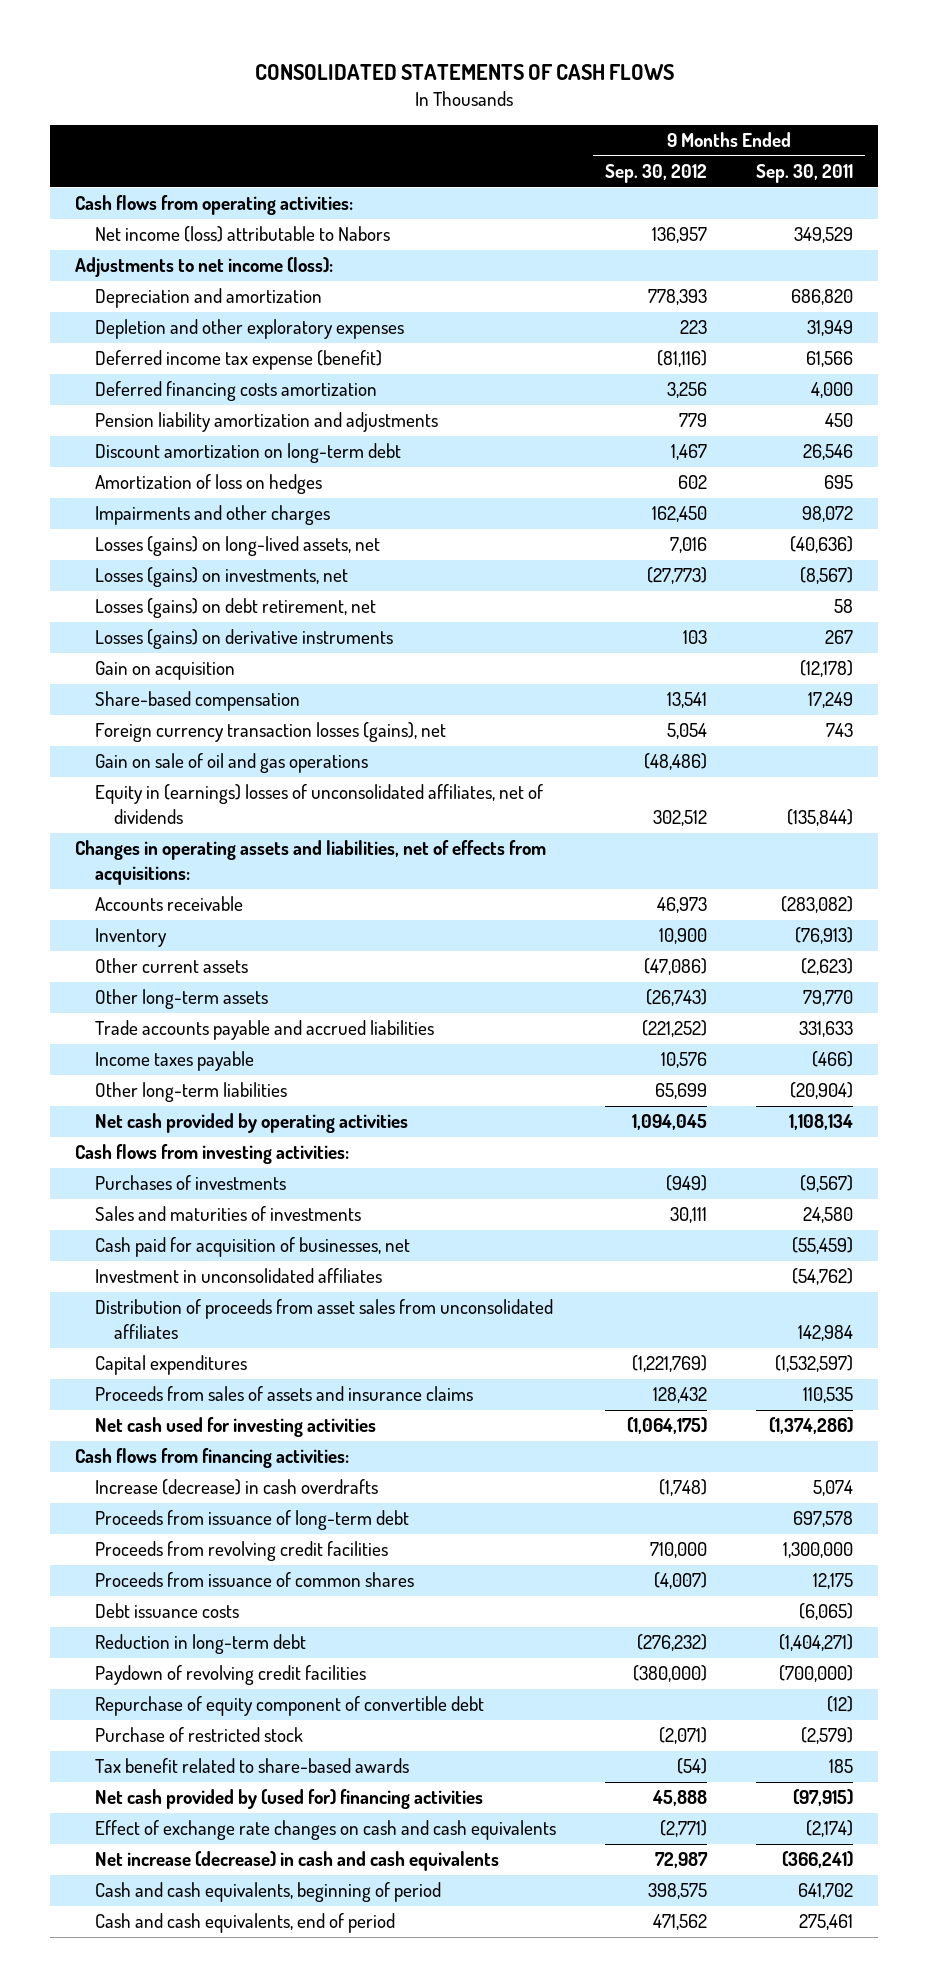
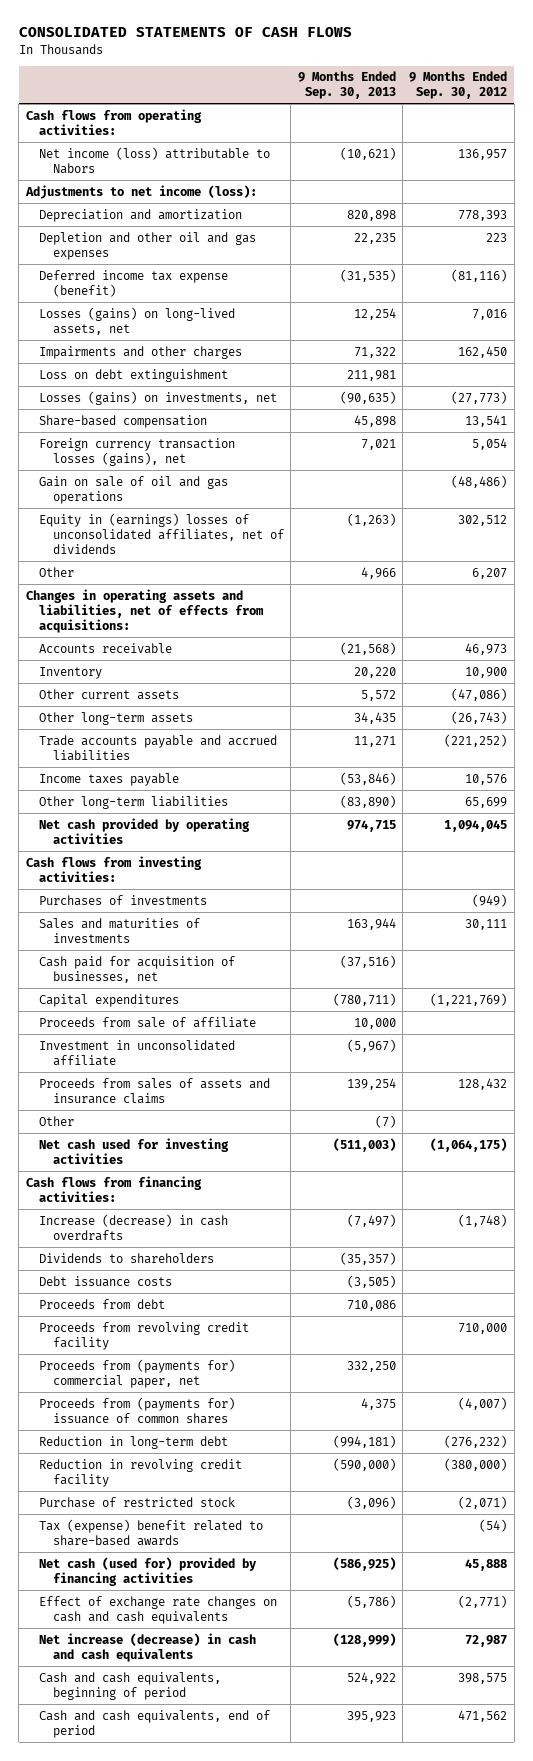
- | 9 Months Ended Sep. 30, 2012 | 9 Months Ended Sep. 30, 2011
+ | 9 Months Ended Sep. 30, 2013 | 9 Months Ended Sep. 30, 2012
- Depletion and other exploratory expenses | 223 | 31,949
+ Depletion and other oil and gas expenses | 22,235 | 223
- Deferred financing costs amortization | 3,256 | 4,000
- Pension liability amortization and adjustments | 779 | 450
- Discount amortization on long-term debt | 1,467 | 26,546
- Amortization of loss on hedges | 602 | 695
moved down: Impairments and other charges | 71,322 | 162,450
+ Loss on debt extinguishment | 211,981 |
- Losses (gains) on debt retirement, net | | 58
- Losses (gains) on derivative instruments | 103 | 267
- Gain on acquisition | | (12,178)
+ Other | 4,966 | 6,207
- Investment in unconsolidated affiliates | | (54,762)
- Distribution of proceeds from asset sales from unconsolidated affiliates | | 142,984
+ Proceeds from sale of affiliate | 10,000 |
+ Investment in unconsolidated affiliate | (5,967) |
+ Other | (7) |
- Proceeds from issuance of long-term debt | | 697,578
- Proceeds from revolving credit facilities | 710,000 | 1,300,000
- Proceeds from issuance of common shares | (4,007) | 12,175
+ Dividends to shareholders | (35,357) |
+ Proceeds from debt | 710,086 |
+ Proceeds from revolving credit facility | | 710,000
+ Proceeds from (payments for) commercial paper, net | 332,250 |
+ Proceeds from (payments for) issuance of common shares | 4,375 | (4,007)
- Paydown of revolving credit facilities | (380,000) | (700,000)
- Repurchase of equity component of convertible debt | | (12)
+ Reduction in revolving credit facility | (590,000) | (380,000)
- Tax benefit related to share-based awards | (54) | 185
- Net cash provided by (used for) financing activities | 45,888 | (97,915)
+ Tax (expense) benefit related to share-based awards | | (54)
+ Net cash (used for) provided by financing activities | (586,925) | 45,888

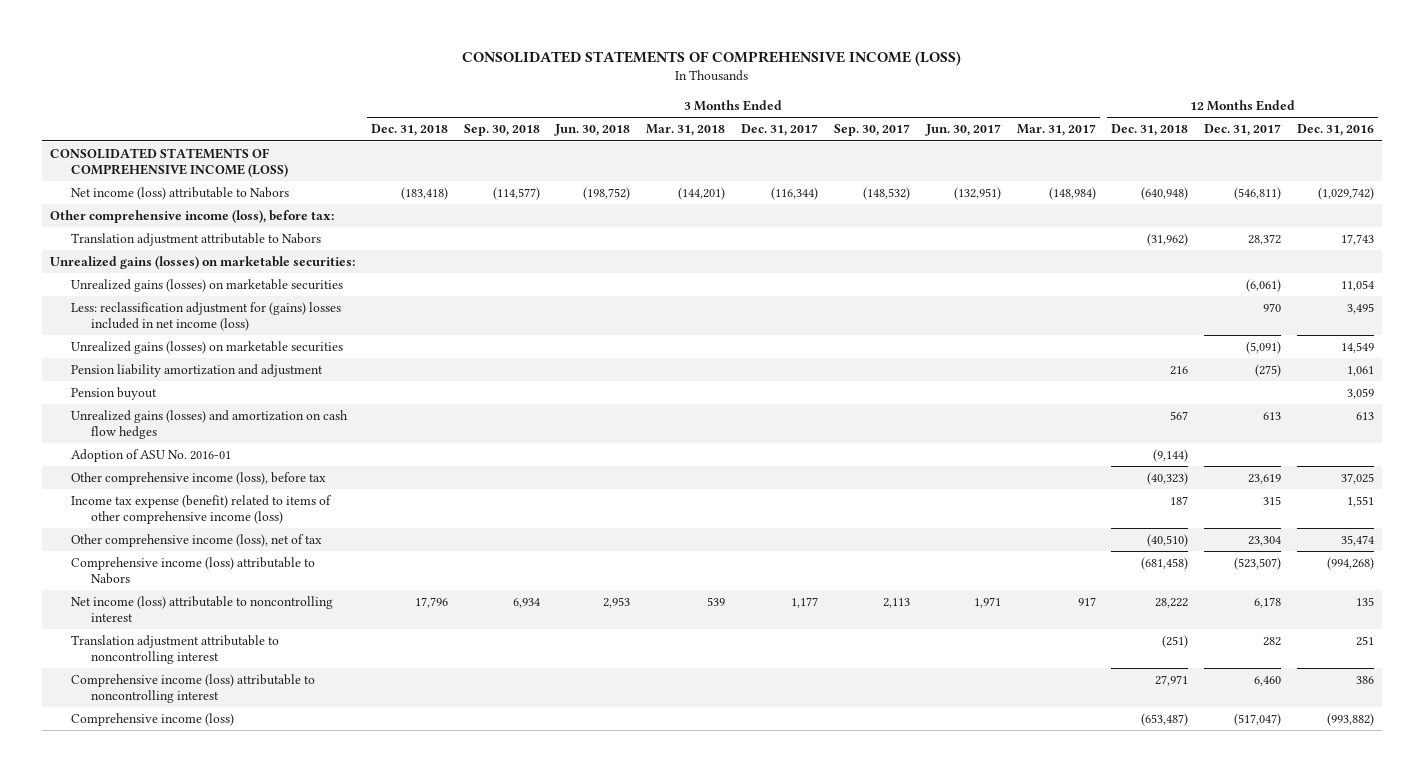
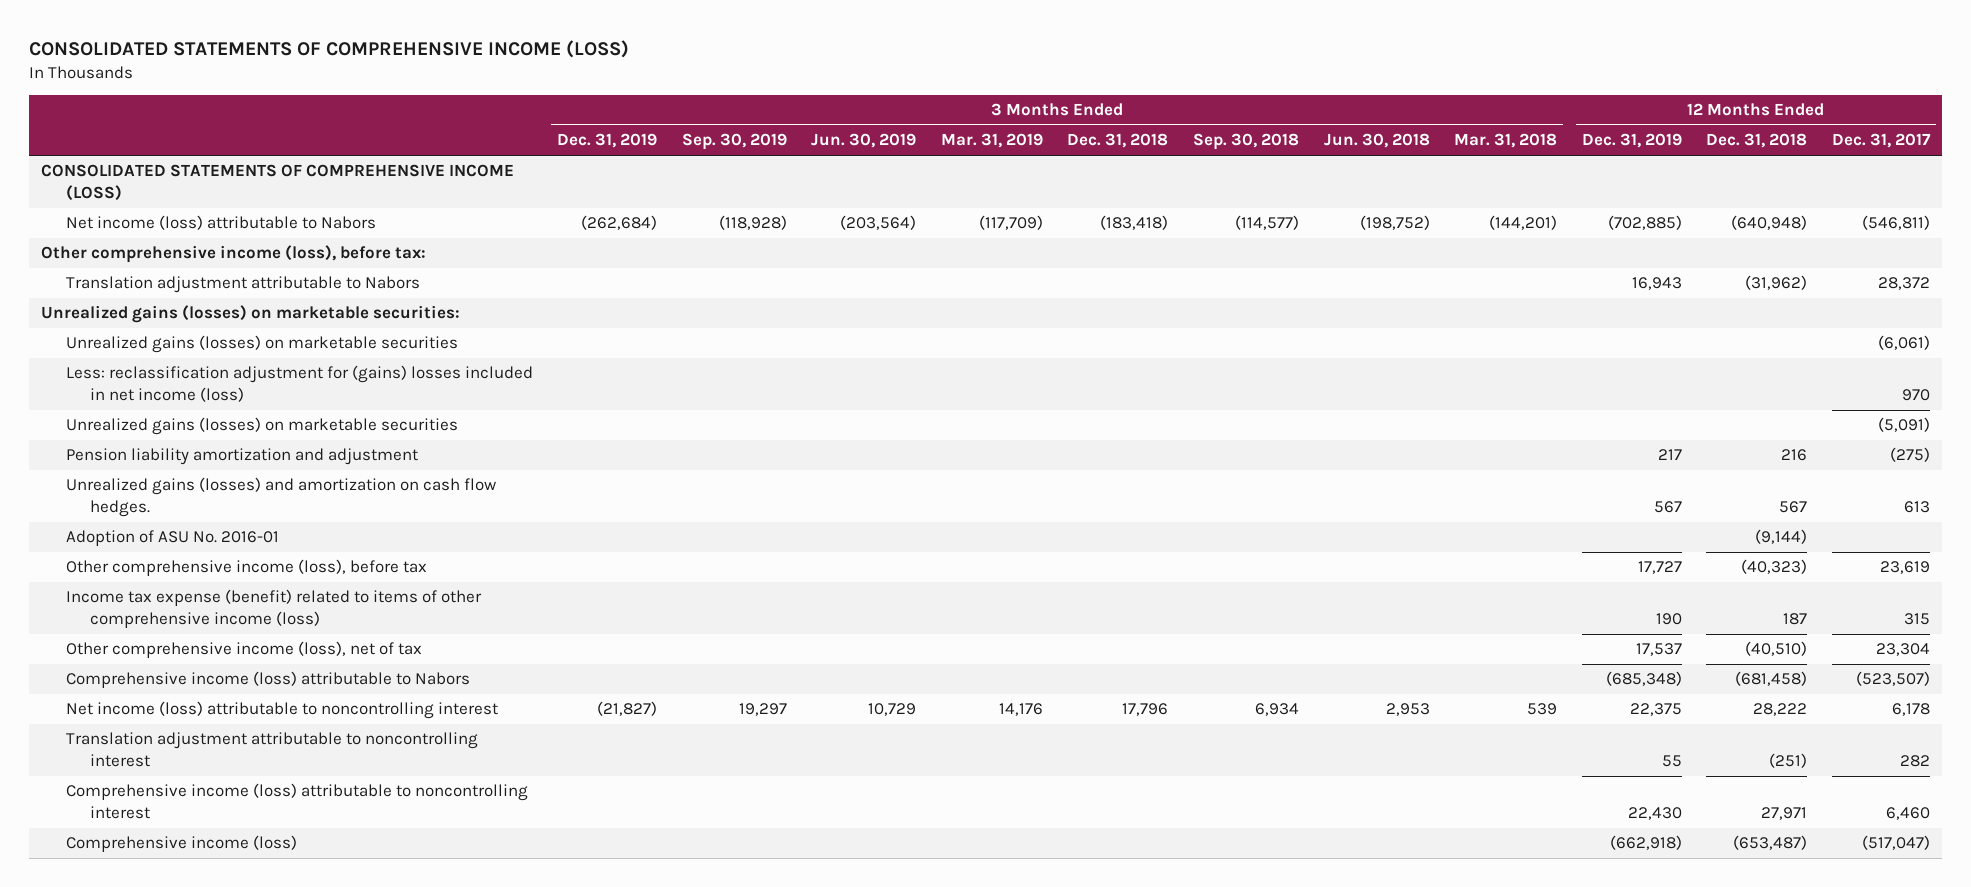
- | 3 Months Ended Dec. 31, 2018 | 3 Months Ended Sep. 30, 2018 | 3 Months Ended Jun. 30, 2018 | 3 Months Ended Mar. 31, 2018 | 3 Months Ended Dec. 31, 2017 | 3 Months Ended Sep. 30, 2017 | 3 Months Ended Jun. 30, 2017 | 3 Months Ended Mar. 31, 2017 | 12 Months Ended Dec. 31, 2018 | 12 Months Ended Dec. 31, 2017 | 12 Months Ended Dec. 31, 2016
+ | 3 Months Ended Dec. 31, 2019 | 3 Months Ended Sep. 30, 2019 | 3 Months Ended Jun. 30, 2019 | 3 Months Ended Mar. 31, 2019 | 3 Months Ended Dec. 31, 2018 | 3 Months Ended Sep. 30, 2018 | 3 Months Ended Jun. 30, 2018 | 3 Months Ended Mar. 31, 2018 | 12 Months Ended Dec. 31, 2019 | 12 Months Ended Dec. 31, 2018 | 12 Months Ended Dec. 31, 2017
- Pension buyout | | | | | | | | | | | 3,059
- Unrealized gains (losses) and amortization on cash flow hedges | | | | | | | | | 567 | 613 | 613
+ Unrealized gains (losses) and amortization on cash flow hedges. | | | | | | | | | 567 | 567 | 613

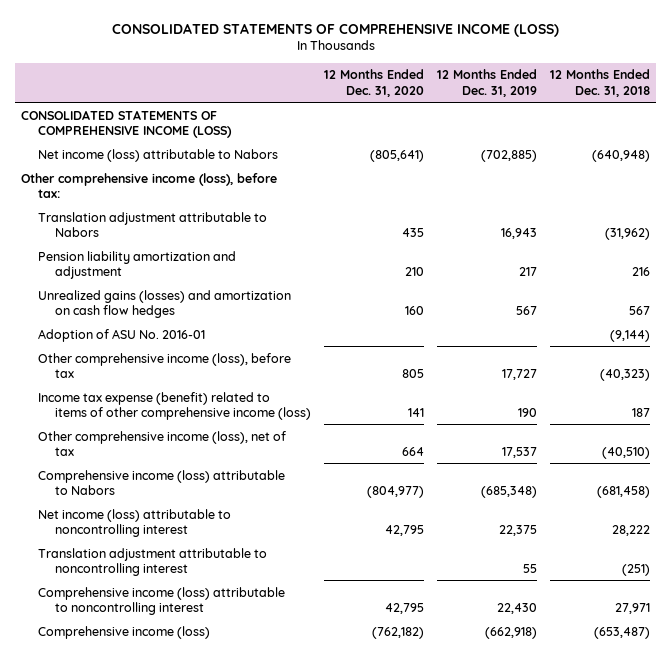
- | 3 Months Ended Dec. 31, 2019 | 3 Months Ended Sep. 30, 2019 | 3 Months Ended Jun. 30, 2019 | 3 Months Ended Mar. 31, 2019 | 3 Months Ended Dec. 31, 2018 | 3 Months Ended Sep. 30, 2018 | 3 Months Ended Jun. 30, 2018 | 3 Months Ended Mar. 31, 2018 | 12 Months Ended Dec. 31, 2019 | 12 Months Ended Dec. 31, 2018 | 12 Months Ended Dec. 31, 2017
+ | 12 Months Ended Dec. 31, 2020 | 12 Months Ended Dec. 31, 2019 | 12 Months Ended Dec. 31, 2018
- Unrealized gains (losses) on marketable securities:
- Unrealized gains (losses) on marketable securities | | | | | | | | | | | (6,061)
- Less: reclassification adjustment for (gains) losses included in net income (loss) | | | | | | | | | | | 970
- Unrealized gains (losses) on marketable securities | | | | | | | | | | | (5,091)
- Unrealized gains (losses) and amortization on cash flow hedges. | | | | | | | | | 567 | 567 | 613
+ Unrealized gains (losses) and amortization on cash flow hedges | 160 | 567 | 567

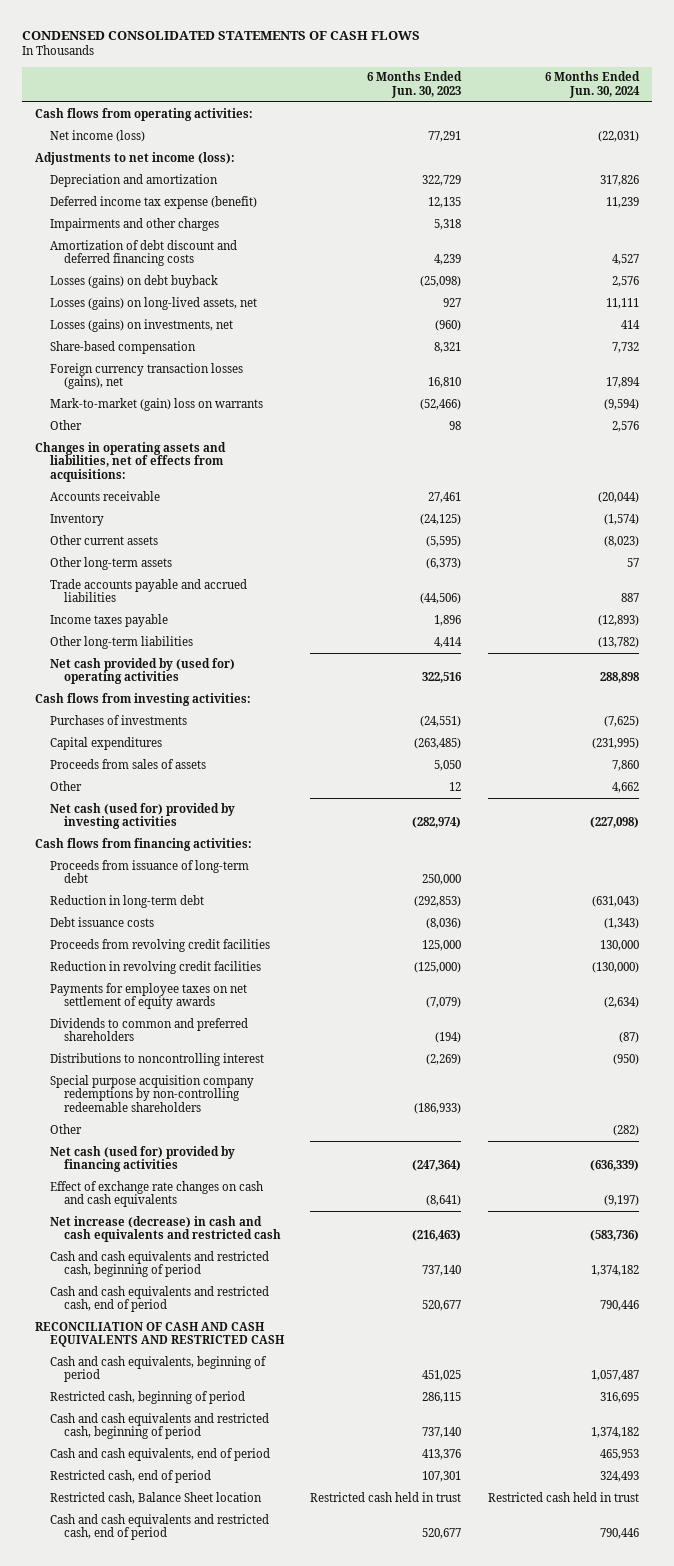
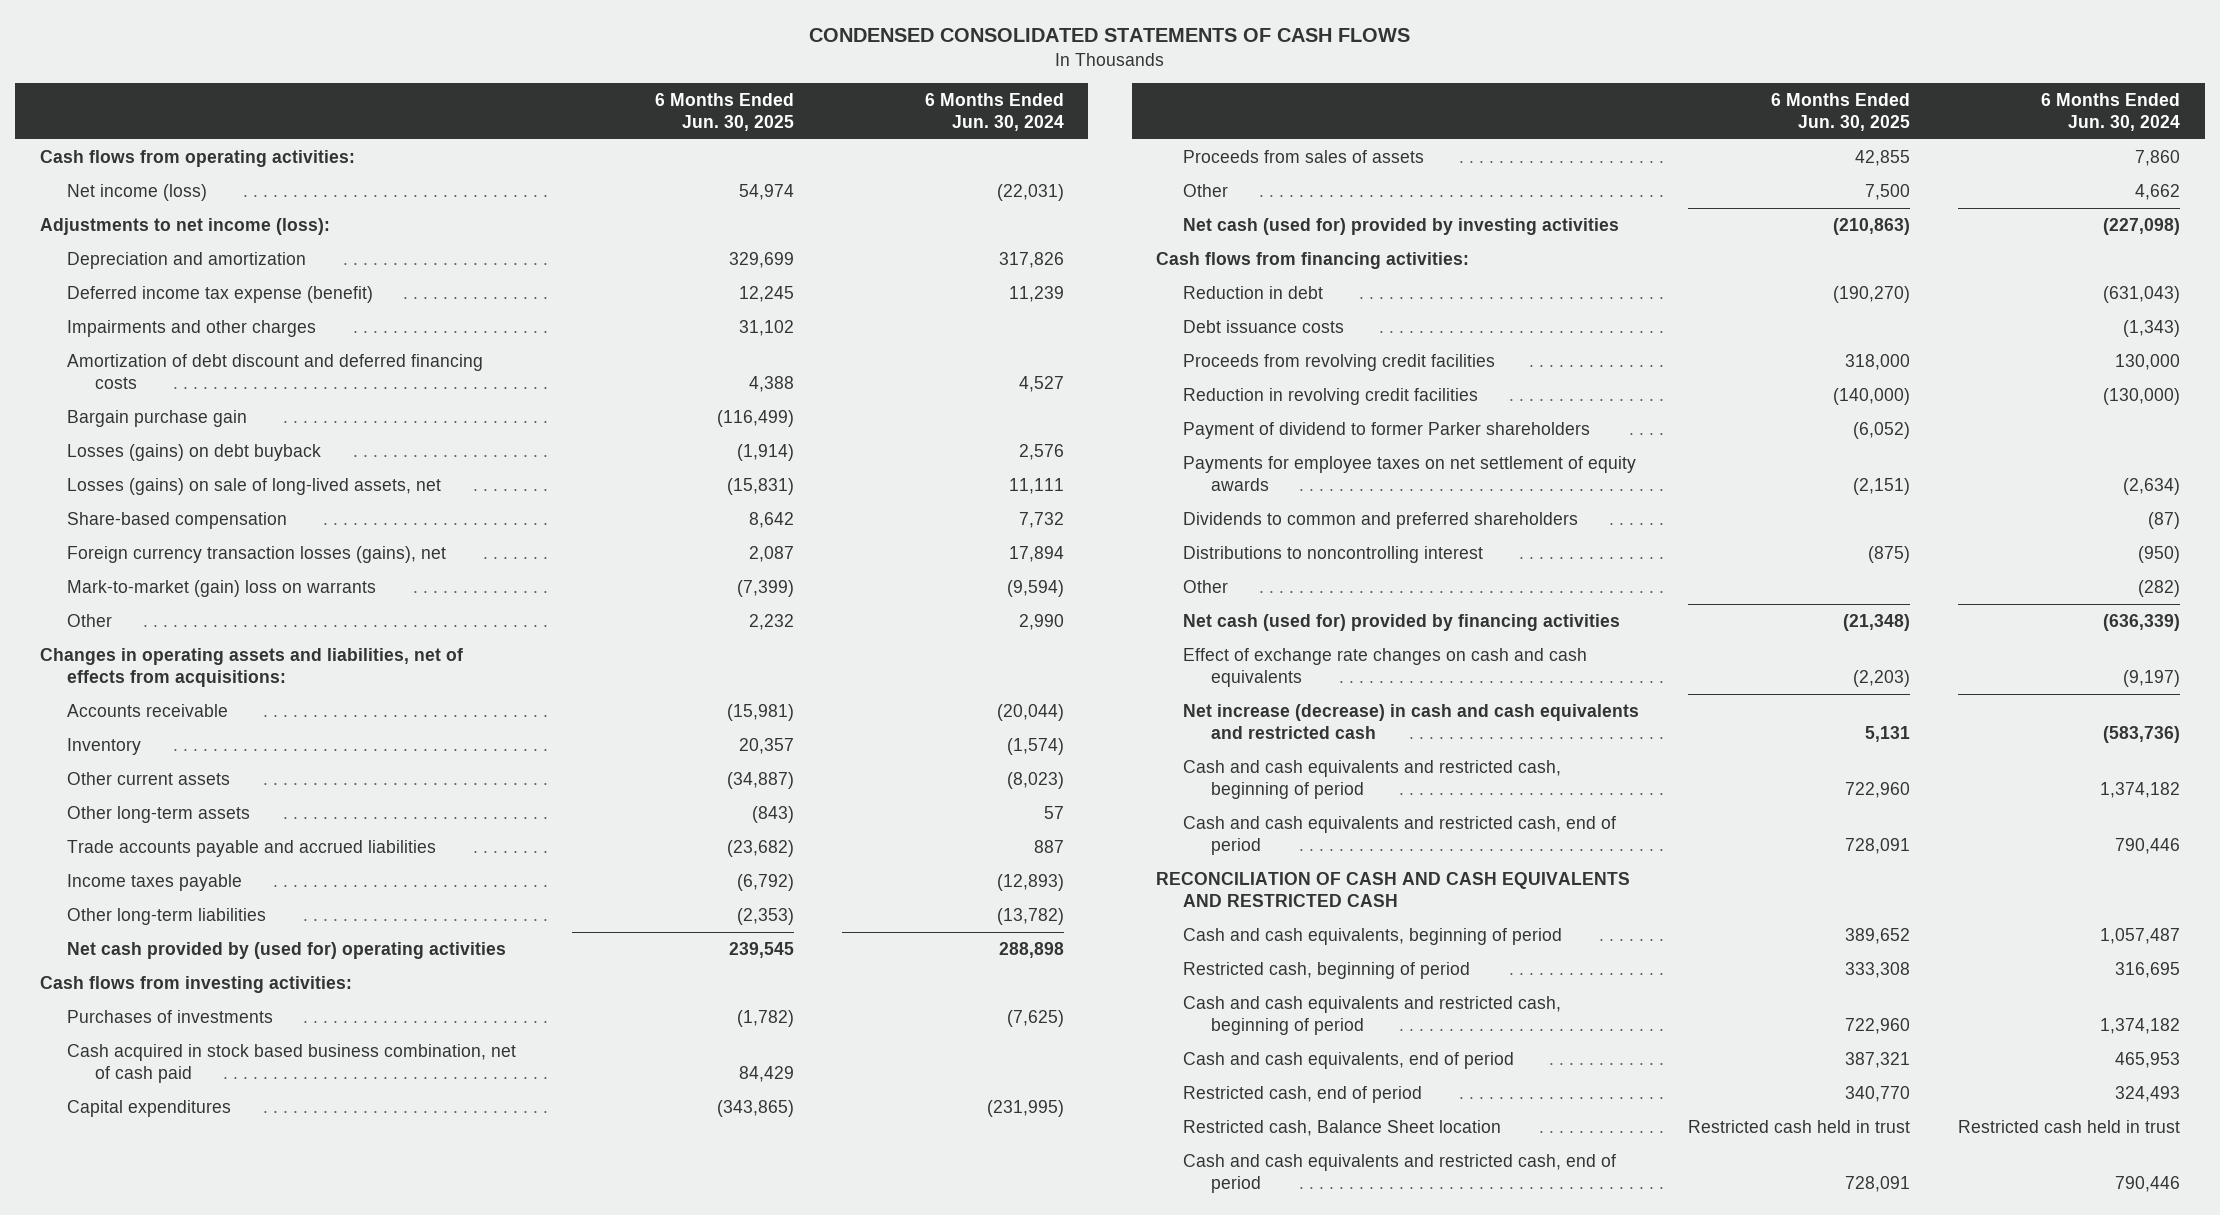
- | 6 Months Ended Jun. 30, 2023 | 6 Months Ended Jun. 30, 2024
+ | 6 Months Ended Jun. 30, 2025 | 6 Months Ended Jun. 30, 2024
+ Bargain purchase gain | (116,499) |
- Losses (gains) on long-lived assets, net | 927 | 11,111
- Losses (gains) on investments, net | (960) | 414
+ Losses (gains) on sale of long-lived assets, net | (15,831) | 11,111
- Other | 98 | 2,576
+ Other | 2,232 | 2,990
+ Cash acquired in stock based business combination, net of cash paid | 84,429 |
- Proceeds from issuance of long-term debt | 250,000 |
- Reduction in long-term debt | (292,853) | (631,043)
+ Reduction in debt | (190,270) | (631,043)
+ Payment of dividend to former Parker shareholders | (6,052) |
- Special purpose acquisition company redemptions by non-controlling redeemable shareholders | (186,933) |

